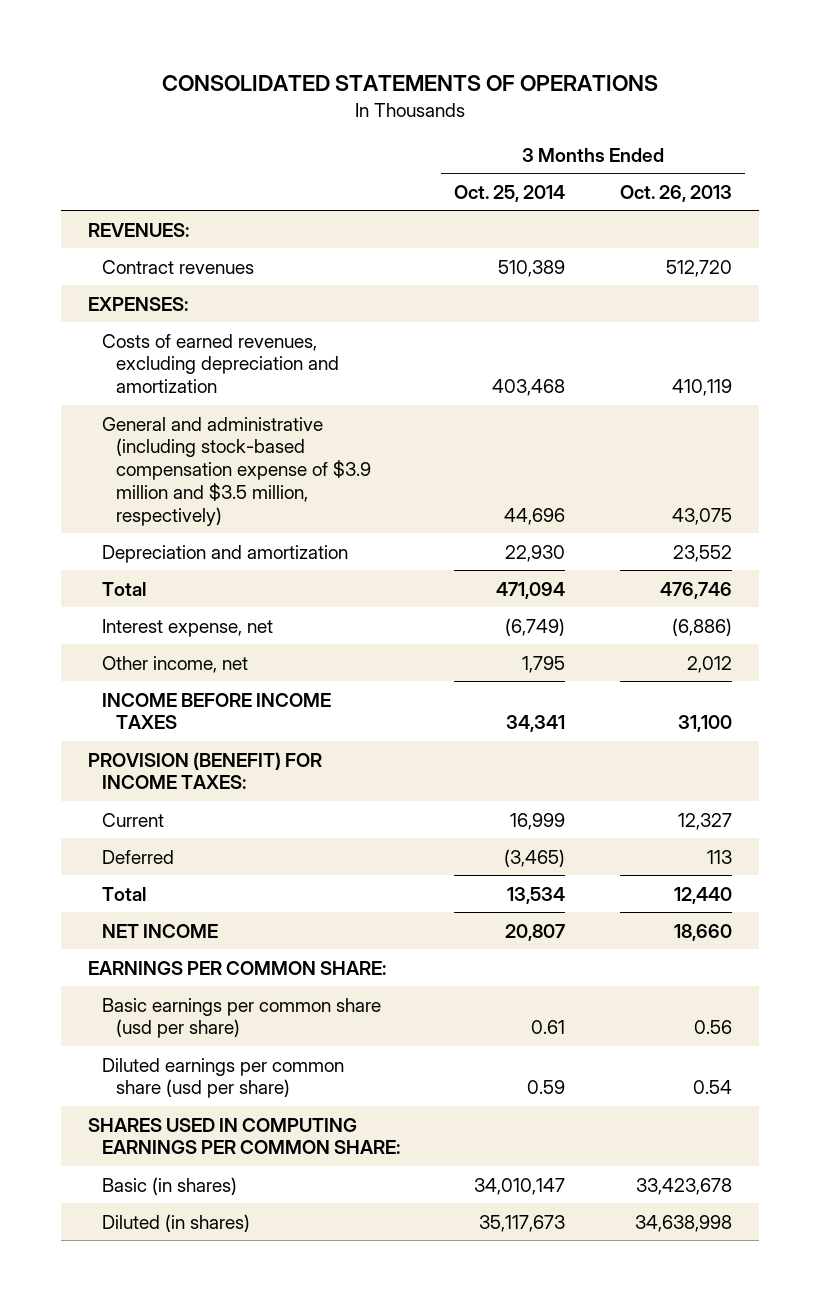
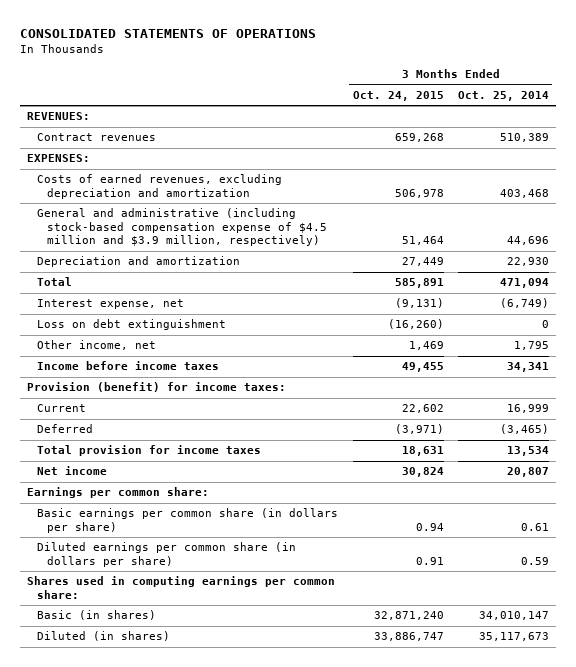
- | 3 Months Ended Oct. 25, 2014 | 3 Months Ended Oct. 26, 2013
+ | 3 Months Ended Oct. 24, 2015 | 3 Months Ended Oct. 25, 2014
- General and administrative (including stock-based compensation expense of $3.9 million and $3.5 million, respectively) | 44,696 | 43,075
+ General and administrative (including stock-based compensation expense of $4.5 million and $3.9 million, respectively) | 51,464 | 44,696
+ Loss on debt extinguishment | (16,260) | 0
- INCOME BEFORE INCOME TAXES | 34,341 | 31,100
- PROVISION (BENEFIT) FOR INCOME TAXES:
+ Income before income taxes | 49,455 | 34,341
+ Provision (benefit) for income taxes:
- Total | 13,534 | 12,440
- NET INCOME | 20,807 | 18,660
- EARNINGS PER COMMON SHARE:
- Basic earnings per common share (usd per share) | 0.61 | 0.56
- Diluted earnings per common share (usd per share) | 0.59 | 0.54
- SHARES USED IN COMPUTING EARNINGS PER COMMON SHARE:
+ Total provision for income taxes | 18,631 | 13,534
+ Net income | 30,824 | 20,807
+ Earnings per common share:
+ Basic earnings per common share (in dollars per share) | 0.94 | 0.61
+ Diluted earnings per common share (in dollars per share) | 0.91 | 0.59
+ Shares used in computing earnings per common share:

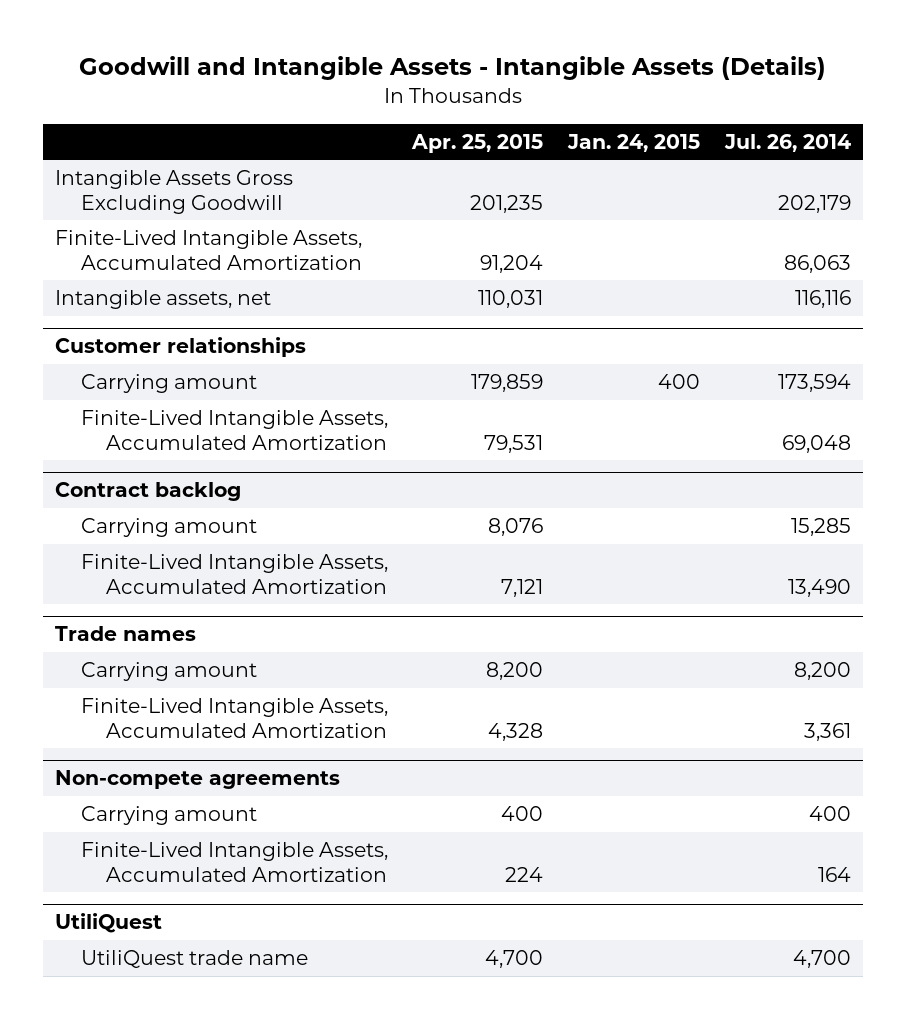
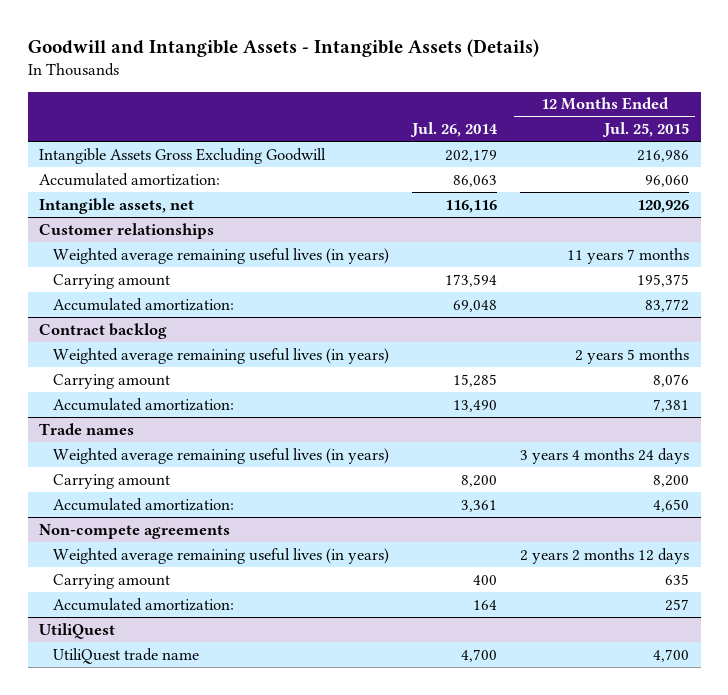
- | Apr. 25, 2015 | Jan. 24, 2015 | Jul. 26, 2014
+ | Jul. 26, 2014 | 12 Months Ended Jul. 25, 2015
- Finite-Lived Intangible Assets, Accumulated Amortization | 91,204 | | 86,063
+ Accumulated amortization: | 86,063 | 96,060
@ Customer relationships
+ Weighted average remaining useful lives (in years) | | 11 years 7 months
- Finite-Lived Intangible Assets, Accumulated Amortization | 79,531 | | 69,048
+ Accumulated amortization: | 69,048 | 83,772
@ Contract backlog
+ Weighted average remaining useful lives (in years) | | 2 years 5 months
- Finite-Lived Intangible Assets, Accumulated Amortization | 7,121 | | 13,490
+ Accumulated amortization: | 13,490 | 7,381
@ Trade names
+ Weighted average remaining useful lives (in years) | | 3 years 4 months 24 days
- Finite-Lived Intangible Assets, Accumulated Amortization | 4,328 | | 3,361
+ Accumulated amortization: | 3,361 | 4,650
@ Non-compete agreements
+ Weighted average remaining useful lives (in years) | | 2 years 2 months 12 days
- Finite-Lived Intangible Assets, Accumulated Amortization | 224 | | 164
+ Accumulated amortization: | 164 | 257

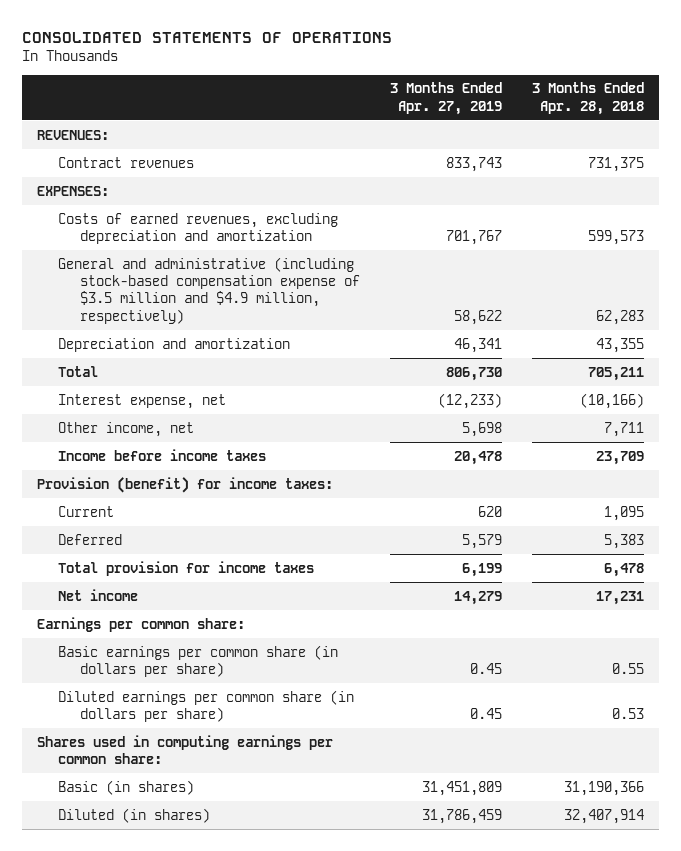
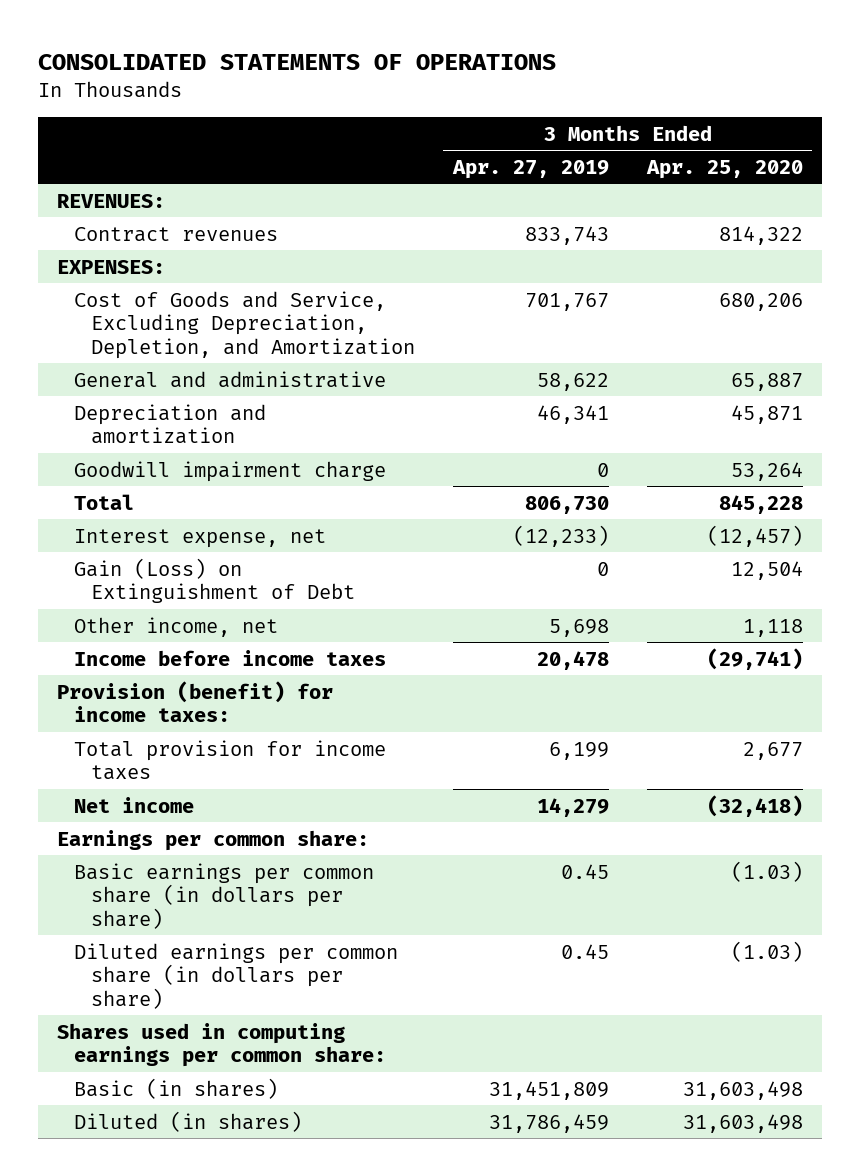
- | 3 Months Ended Apr. 27, 2019 | 3 Months Ended Apr. 28, 2018
+ | 3 Months Ended Apr. 27, 2019 | 3 Months Ended Apr. 25, 2020
- Costs of earned revenues, excluding depreciation and amortization | 701,767 | 599,573
- General and administrative (including stock-based compensation expense of $3.5 million and $4.9 million, respectively) | 58,622 | 62,283
+ Cost of Goods and Service, Excluding Depreciation, Depletion, and Amortization | 701,767 | 680,206
+ General and administrative | 58,622 | 65,887
+ Goodwill impairment charge | 0 | 53,264
+ Gain (Loss) on Extinguishment of Debt | 0 | 12,504
- Current | 620 | 1,095
- Deferred | 5,579 | 5,383

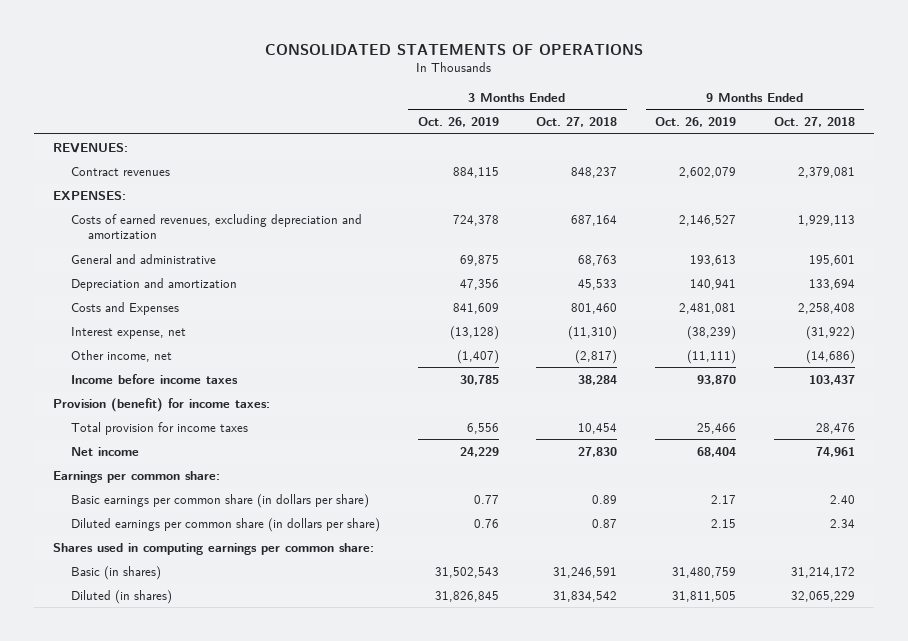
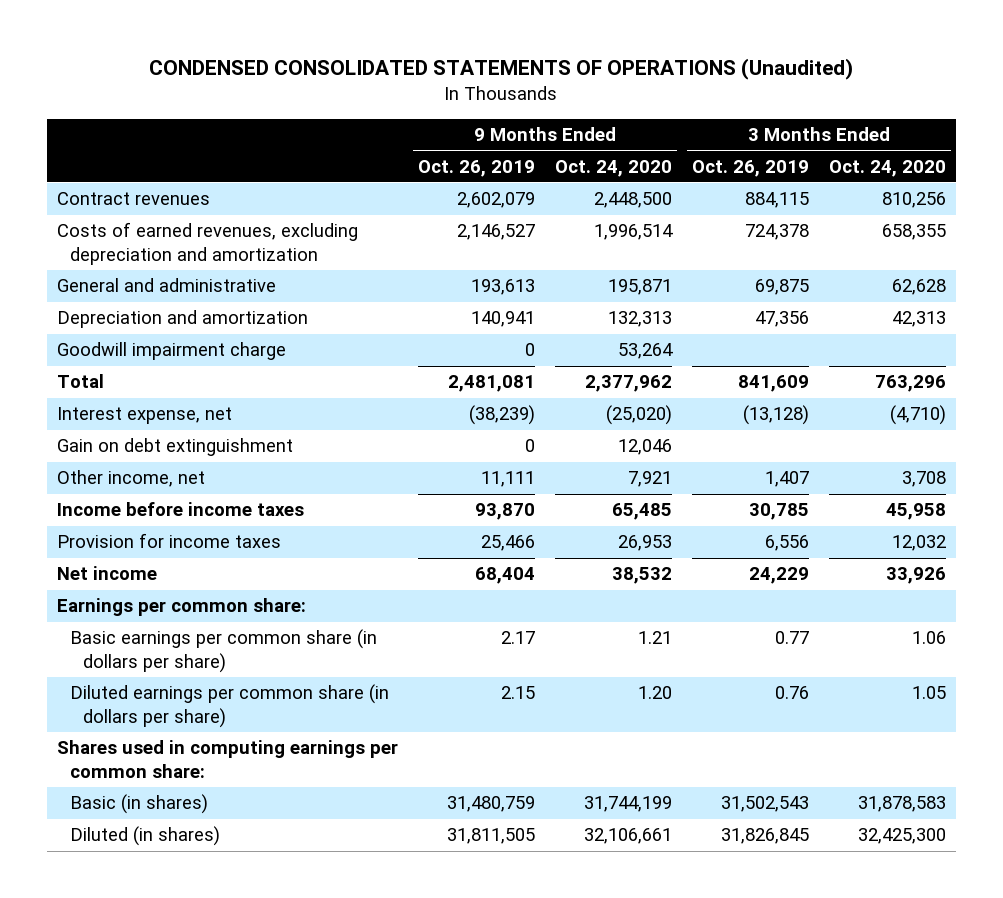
- CONSOLIDATED STATEMENTS OF OPERATIONS
+ CONDENSED CONSOLIDATED STATEMENTS OF OPERATIONS (Unaudited)
- | 3 Months Ended Oct. 26, 2019 | 3 Months Ended Oct. 27, 2018 | 9 Months Ended Oct. 26, 2019 | 9 Months Ended Oct. 27, 2018
+ | 9 Months Ended Oct. 26, 2019 | 9 Months Ended Oct. 24, 2020 | 3 Months Ended Oct. 26, 2019 | 3 Months Ended Oct. 24, 2020
- REVENUES:
- EXPENSES:
- Costs and Expenses | 841,609 | 801,460 | 2,481,081 | 2,258,408
+ Goodwill impairment charge | 0 | 53,264 | |
+ Total | 2,481,081 | 2,377,962 | 841,609 | 763,296
- Other income, net | (1,407) | (2,817) | (11,111) | (14,686)
+ Gain on debt extinguishment | 0 | 12,046 | |
+ Other income, net | 11,111 | 7,921 | 1,407 | 3,708
- Provision (benefit) for income taxes:
- Total provision for income taxes | 6,556 | 10,454 | 25,466 | 28,476
+ Provision for income taxes | 25,466 | 26,953 | 6,556 | 12,032

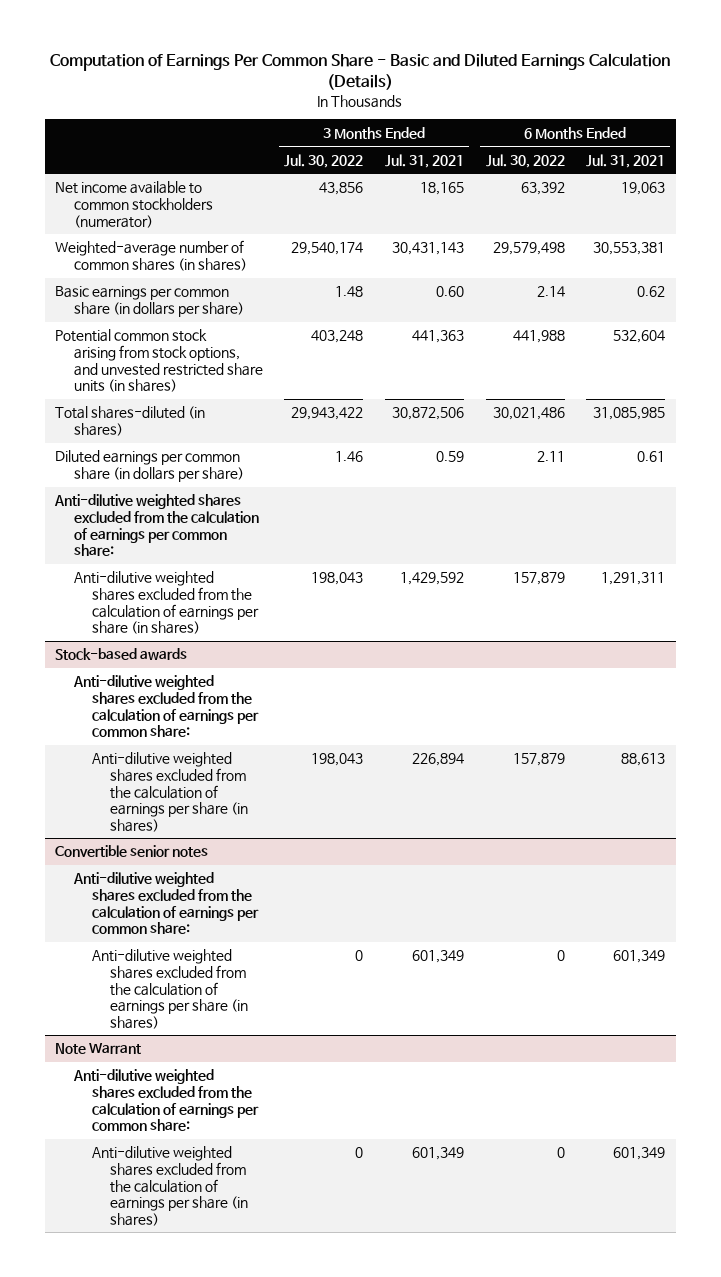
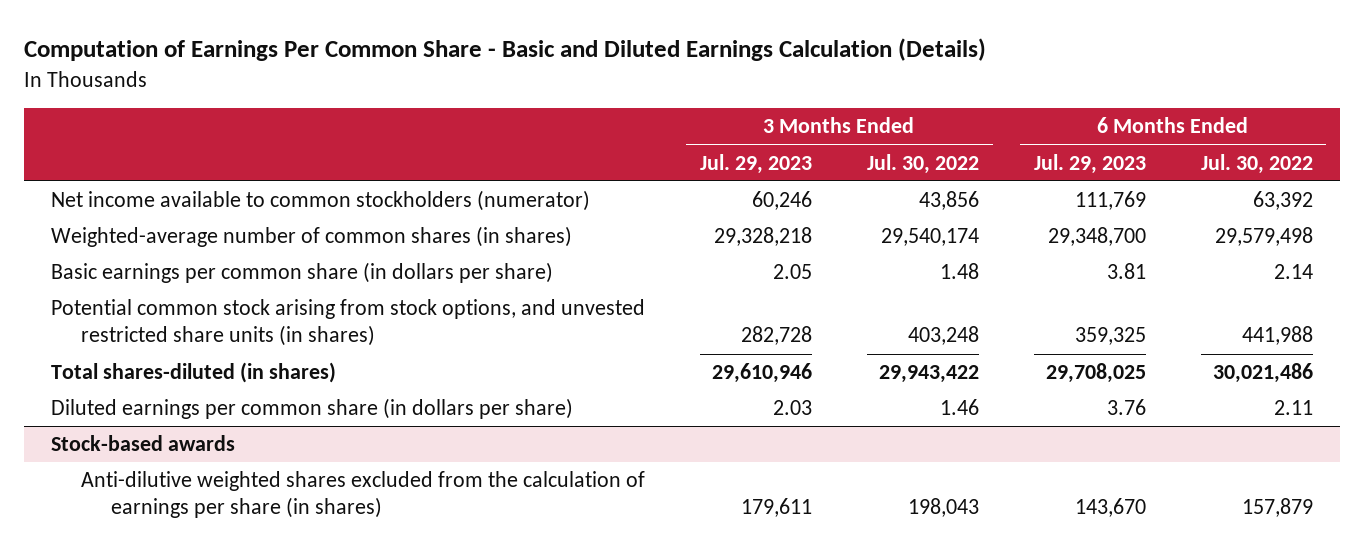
- | 3 Months Ended Jul. 30, 2022 | 3 Months Ended Jul. 31, 2021 | 6 Months Ended Jul. 30, 2022 | 6 Months Ended Jul. 31, 2021
+ | 3 Months Ended Jul. 29, 2023 | 3 Months Ended Jul. 30, 2022 | 6 Months Ended Jul. 29, 2023 | 6 Months Ended Jul. 30, 2022
- Anti-dilutive weighted shares excluded from the calculation of earnings per common share:
- Anti-dilutive weighted shares excluded from the calculation of earnings per share (in shares) | 198,043 | 1,429,592 | 157,879 | 1,291,311
@ Stock-based awards
- Anti-dilutive weighted shares excluded from the calculation of earnings per common share:
- Convertible senior notes
- Anti-dilutive weighted shares excluded from the calculation of earnings per common share:
- Anti-dilutive weighted shares excluded from the calculation of earnings per share (in shares) | 0 | 601,349 | 0 | 601,349
- Note Warrant
- Anti-dilutive weighted shares excluded from the calculation of earnings per common share:
- Anti-dilutive weighted shares excluded from the calculation of earnings per share (in shares) | 0 | 601,349 | 0 | 601,349

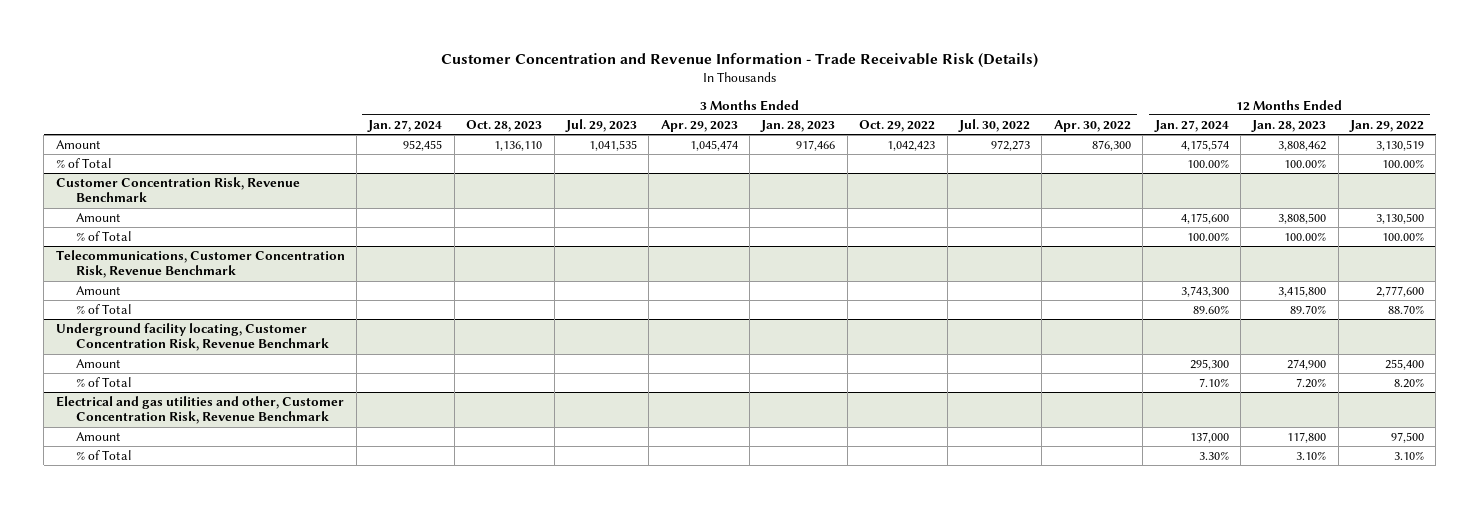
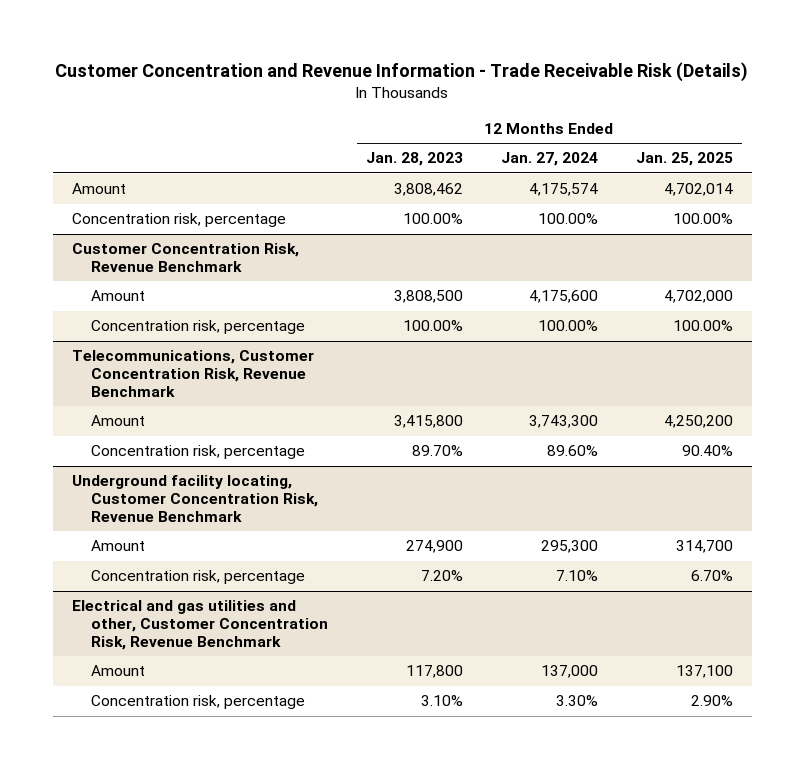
- | 3 Months Ended Jan. 27, 2024 | 3 Months Ended Oct. 28, 2023 | 3 Months Ended Jul. 29, 2023 | 3 Months Ended Apr. 29, 2023 | 3 Months Ended Jan. 28, 2023 | 3 Months Ended Oct. 29, 2022 | 3 Months Ended Jul. 30, 2022 | 3 Months Ended Apr. 30, 2022 | 12 Months Ended Jan. 27, 2024 | 12 Months Ended Jan. 28, 2023 | 12 Months Ended Jan. 29, 2022
+ | 12 Months Ended Jan. 28, 2023 | 12 Months Ended Jan. 27, 2024 | 12 Months Ended Jan. 25, 2025
- % of Total | | | | | | | | | 100.00% | 100.00% | 100.00%
+ Concentration risk, percentage | 100.00% | 100.00% | 100.00%
@ Customer Concentration Risk, Revenue Benchmark
- % of Total | | | | | | | | | 100.00% | 100.00% | 100.00%
+ Concentration risk, percentage | 100.00% | 100.00% | 100.00%
@ Telecommunications, Customer Concentration Risk, Revenue Benchmark
- % of Total | | | | | | | | | 89.60% | 89.70% | 88.70%
+ Concentration risk, percentage | 89.70% | 89.60% | 90.40%
@ Underground facility locating, Customer Concentration Risk, Revenue Benchmark
- % of Total | | | | | | | | | 7.10% | 7.20% | 8.20%
+ Concentration risk, percentage | 7.20% | 7.10% | 6.70%
@ Electrical and gas utilities and other, Customer Concentration Risk, Revenue Benchmark
- % of Total | | | | | | | | | 3.30% | 3.10% | 3.10%
+ Concentration risk, percentage | 3.10% | 3.30% | 2.90%

